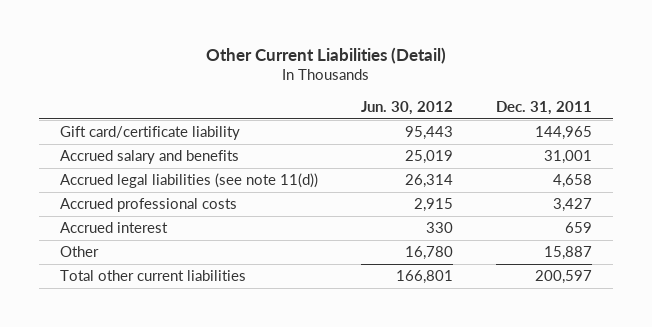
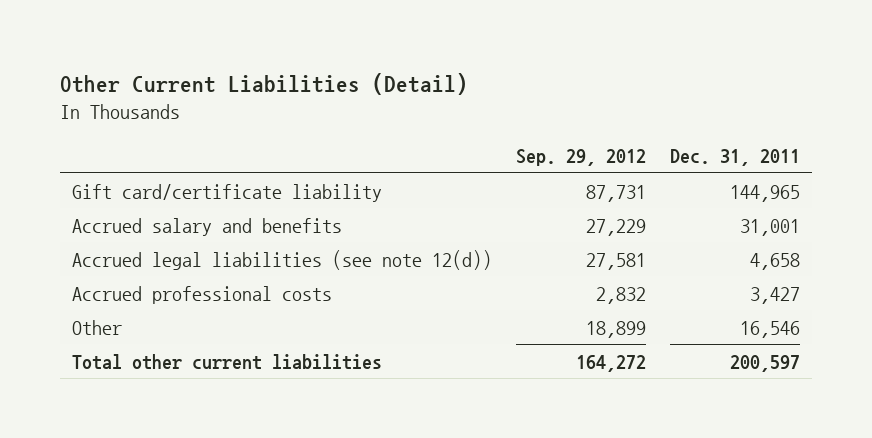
- | Jun. 30, 2012 | Dec. 31, 2011
+ | Sep. 29, 2012 | Dec. 31, 2011
- Accrued legal liabilities (see note 11(d)) | 26,314 | 4,658
+ Accrued legal liabilities (see note 12(d)) | 27,581 | 4,658
- Accrued interest | 330 | 659
- Other | 16,780 | 15,887
+ Other | 18,899 | 16,546

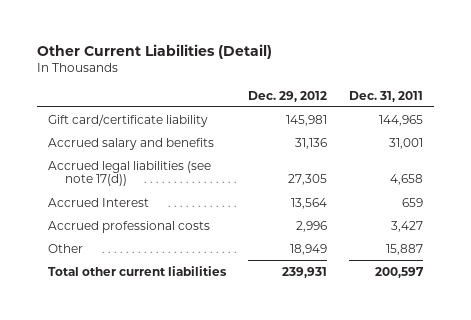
- | Sep. 29, 2012 | Dec. 31, 2011
+ | Dec. 29, 2012 | Dec. 31, 2011
- Accrued legal liabilities (see note 12(d)) | 27,581 | 4,658
+ Accrued legal liabilities (see note 17(d)) | 27,305 | 4,658
+ Accrued Interest | 13,564 | 659
- Other | 18,899 | 16,546
+ Other | 18,949 | 15,887

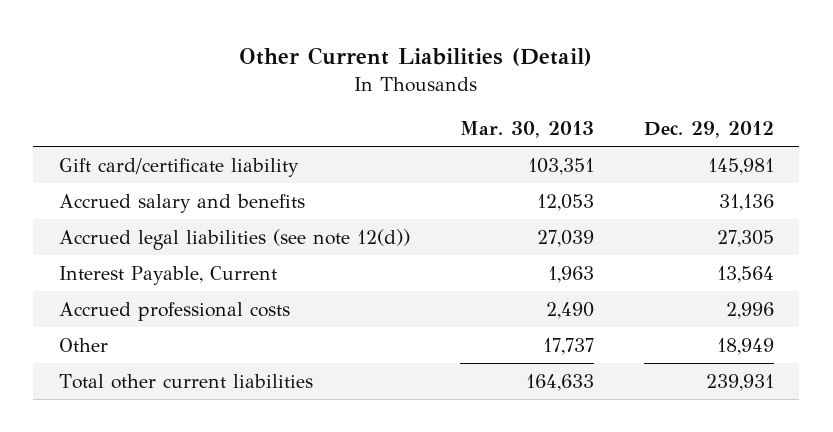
- | Dec. 29, 2012 | Dec. 31, 2011
+ | Mar. 30, 2013 | Dec. 29, 2012
- Accrued legal liabilities (see note 17(d)) | 27,305 | 4,658
- Accrued Interest | 13,564 | 659
+ Accrued legal liabilities (see note 12(d)) | 27,039 | 27,305
+ Interest Payable, Current | 1,963 | 13,564

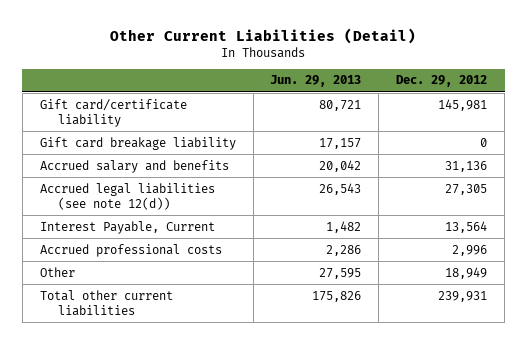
- | Mar. 30, 2013 | Dec. 29, 2012
+ | Jun. 29, 2013 | Dec. 29, 2012
+ Gift card breakage liability | 17,157 | 0

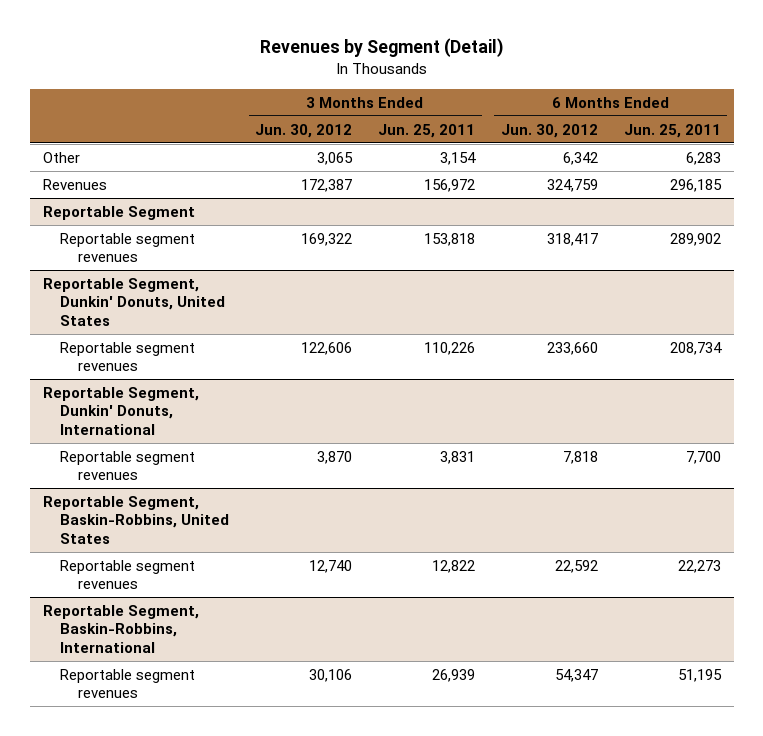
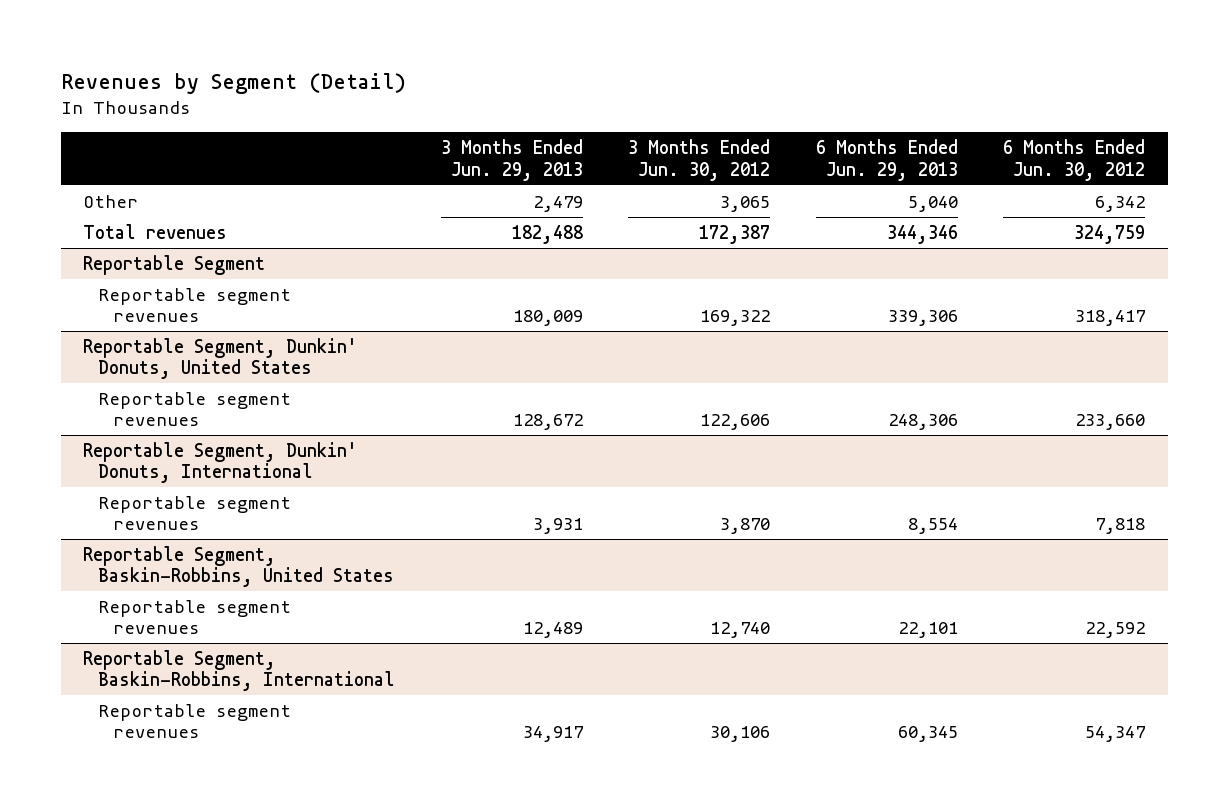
- | 3 Months Ended Jun. 30, 2012 | 3 Months Ended Jun. 25, 2011 | 6 Months Ended Jun. 30, 2012 | 6 Months Ended Jun. 25, 2011
+ | 3 Months Ended Jun. 29, 2013 | 3 Months Ended Jun. 30, 2012 | 6 Months Ended Jun. 29, 2013 | 6 Months Ended Jun. 30, 2012
- Revenues | 172,387 | 156,972 | 324,759 | 296,185
+ Total revenues | 182,488 | 172,387 | 344,346 | 324,759

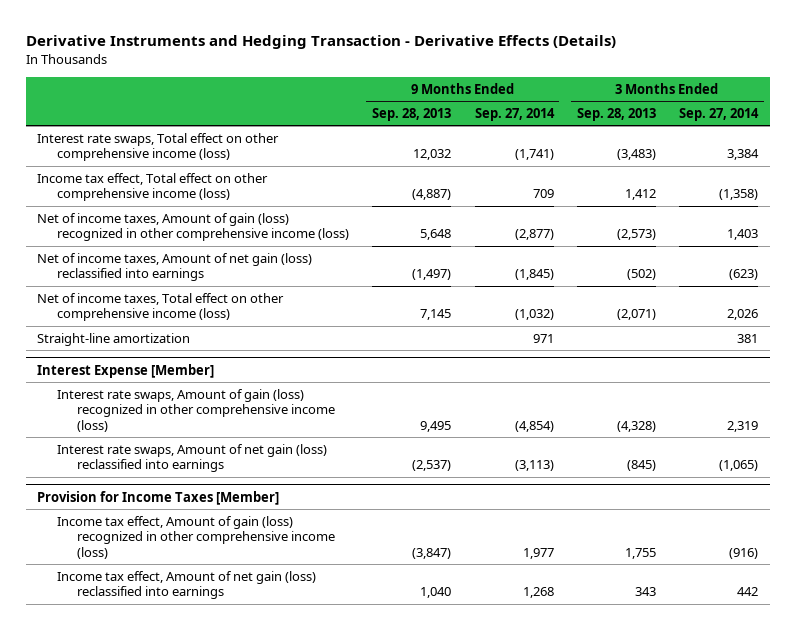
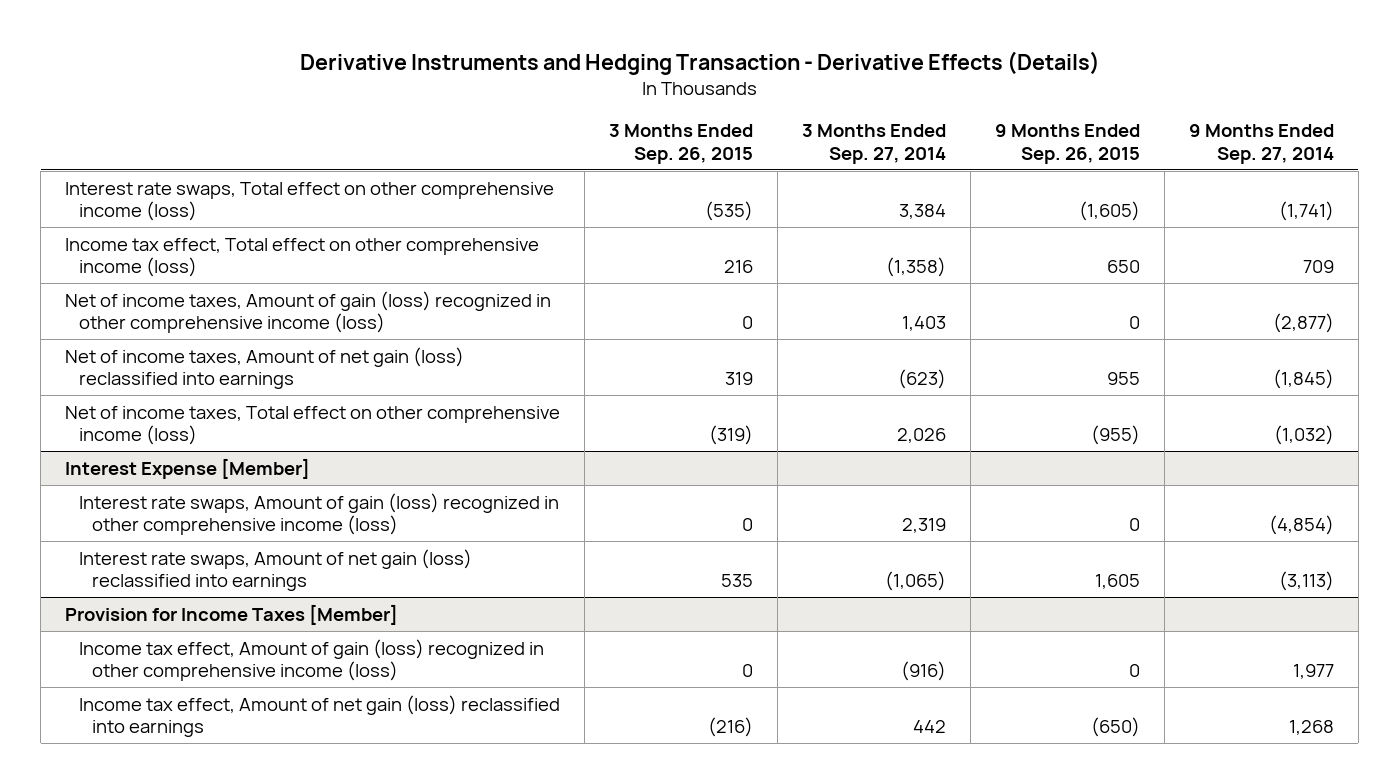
- | 9 Months Ended Sep. 28, 2013 | 9 Months Ended Sep. 27, 2014 | 3 Months Ended Sep. 28, 2013 | 3 Months Ended Sep. 27, 2014
+ | 3 Months Ended Sep. 26, 2015 | 3 Months Ended Sep. 27, 2014 | 9 Months Ended Sep. 26, 2015 | 9 Months Ended Sep. 27, 2014
- Straight-line amortization | | 971 | | 381

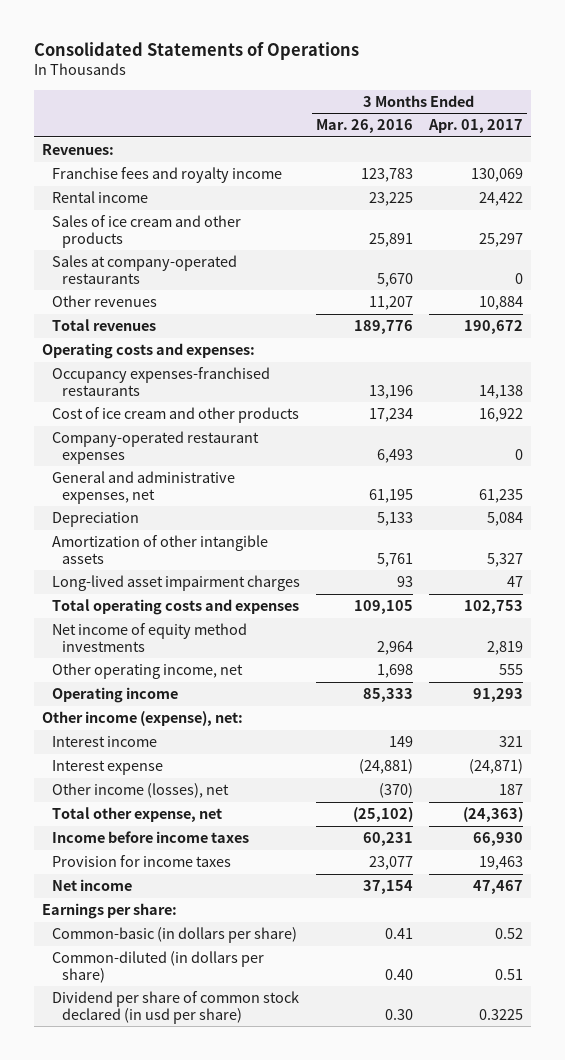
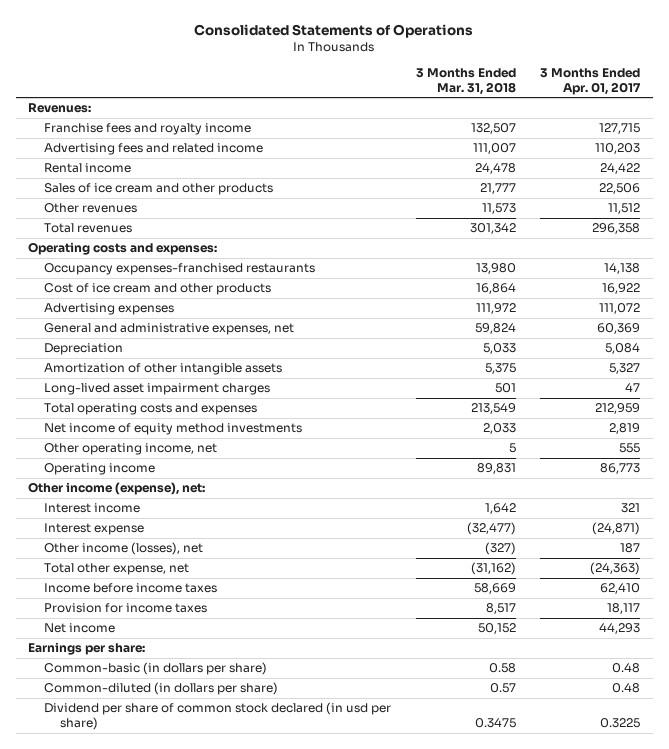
- | 3 Months Ended Mar. 26, 2016 | 3 Months Ended Apr. 01, 2017
+ | 3 Months Ended Mar. 31, 2018 | 3 Months Ended Apr. 01, 2017
- Franchise fees and royalty income | 123,783 | 130,069
+ Franchise fees and royalty income | 132,507 | 127,715
+ Advertising fees and related income | 111,007 | 110,203
- Sales of ice cream and other products | 25,891 | 25,297
- Sales at company-operated restaurants | 5,670 | 0
- Other revenues | 11,207 | 10,884
- Total revenues | 189,776 | 190,672
+ Sales of ice cream and other products | 21,777 | 22,506
+ Other revenues | 11,573 | 11,512
+ Total revenues | 301,342 | 296,358
- Company-operated restaurant expenses | 6,493 | 0
- General and administrative expenses, net | 61,195 | 61,235
+ Advertising expenses | 111,972 | 111,072
+ General and administrative expenses, net | 59,824 | 60,369
- Total operating costs and expenses | 109,105 | 102,753
+ Total operating costs and expenses | 213,549 | 212,959
- Operating income | 85,333 | 91,293
+ Operating income | 89,831 | 86,773
- Income before income taxes | 60,231 | 66,930
- Provision for income taxes | 23,077 | 19,463
- Net income | 37,154 | 47,467
+ Income before income taxes | 58,669 | 62,410
+ Provision for income taxes | 8,517 | 18,117
+ Net income | 50,152 | 44,293
- Common-basic (in dollars per share) | 0.41 | 0.52
- Common-diluted (in dollars per share) | 0.40 | 0.51
+ Common-basic (in dollars per share) | 0.58 | 0.48
+ Common-diluted (in dollars per share) | 0.57 | 0.48

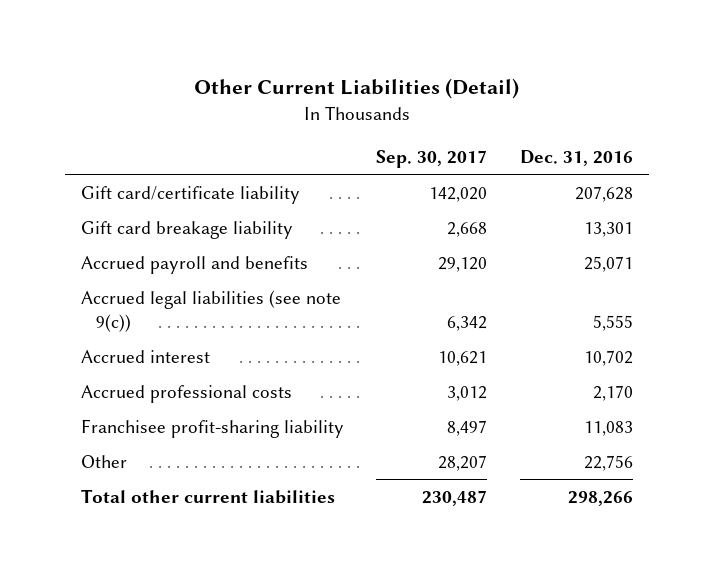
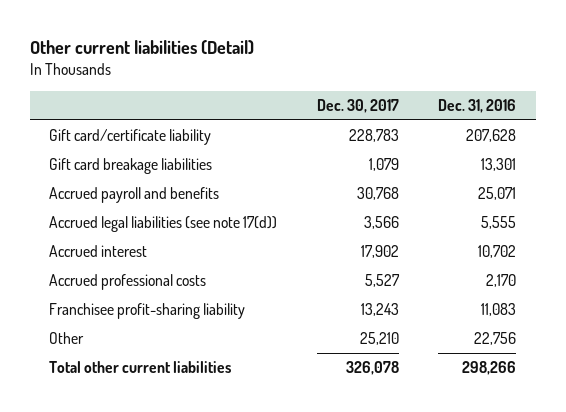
- Other Current Liabilities (Detail)
+ Other current liabilities (Detail)
- | Sep. 30, 2017 | Dec. 31, 2016
+ | Dec. 30, 2017 | Dec. 31, 2016
- Gift card breakage liability | 2,668 | 13,301
+ Gift card breakage liabilities | 1,079 | 13,301
- Accrued legal liabilities (see note 9(c)) | 6,342 | 5,555
+ Accrued legal liabilities (see note 17(d)) | 3,566 | 5,555

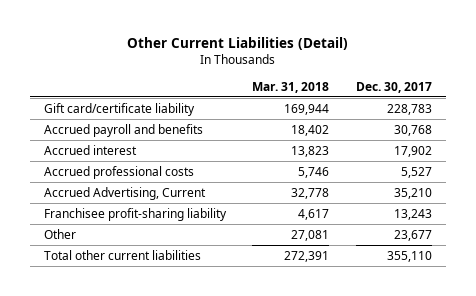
- Other current liabilities (Detail)
+ Other Current Liabilities (Detail)
- | Dec. 30, 2017 | Dec. 31, 2016
+ | Mar. 31, 2018 | Dec. 30, 2017
- Gift card breakage liabilities | 1,079 | 13,301
- Accrued legal liabilities (see note 17(d)) | 3,566 | 5,555
+ Accrued Advertising, Current | 32,778 | 35,210
- Other | 25,210 | 22,756
- Total other current liabilities | 326,078 | 298,266
+ Other | 27,081 | 23,677
+ Total other current liabilities | 272,391 | 355,110

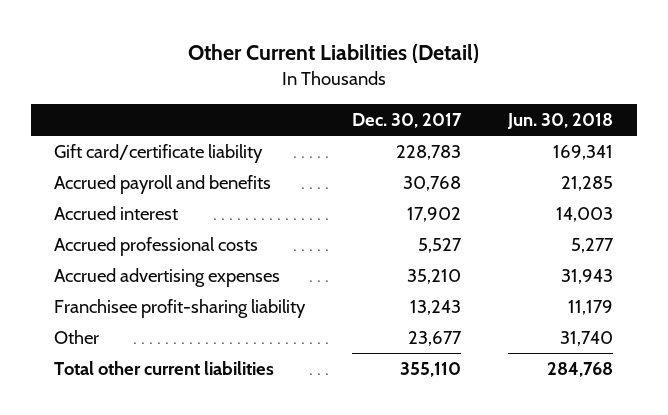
- | Mar. 31, 2018 | Dec. 30, 2017
+ | Dec. 30, 2017 | Jun. 30, 2018
- Accrued Advertising, Current | 32,778 | 35,210
+ Accrued advertising expenses | 35,210 | 31,943

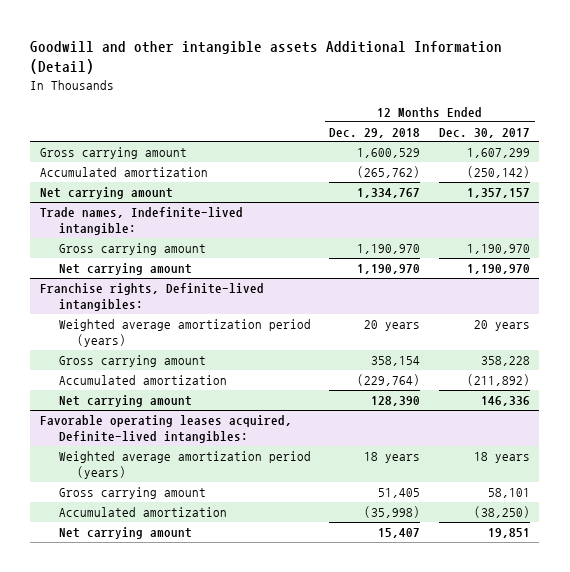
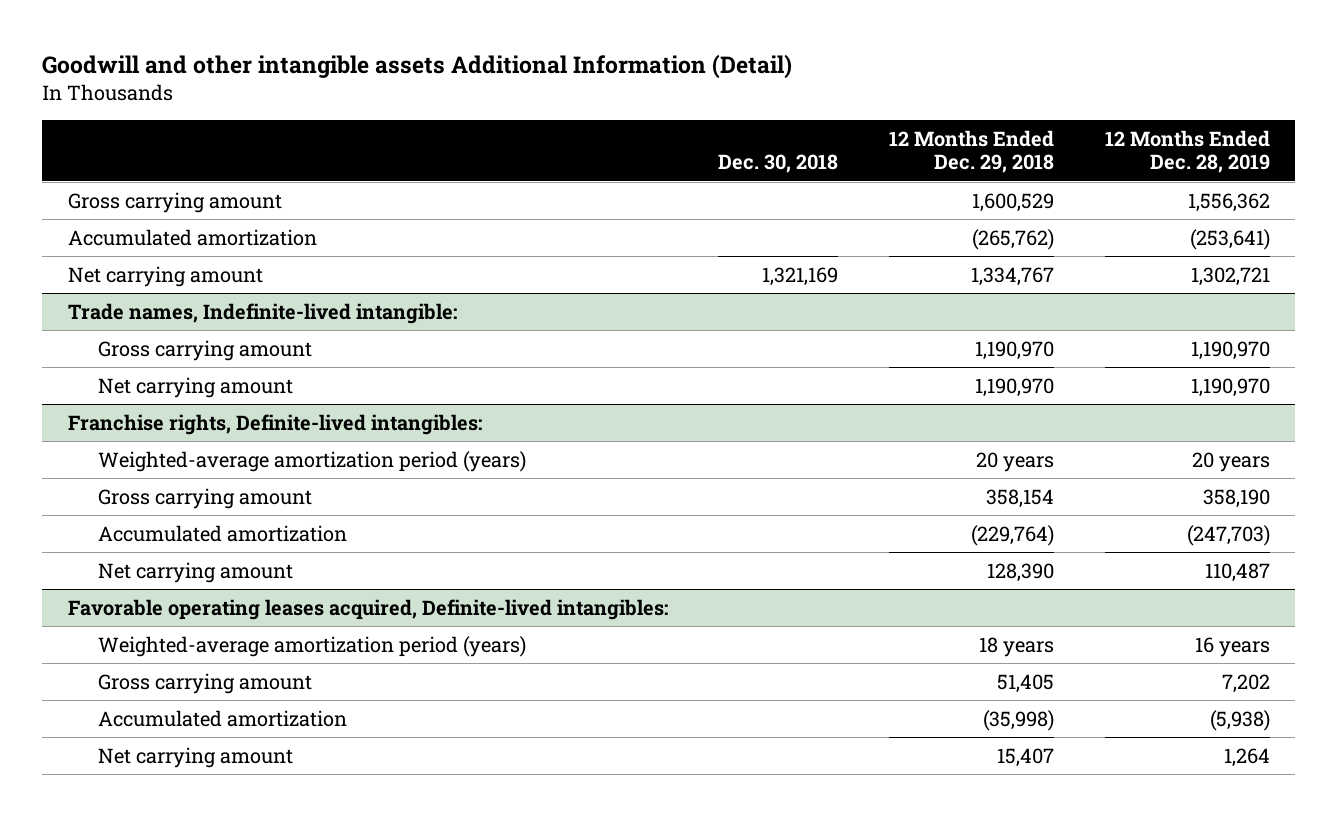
- | 12 Months Ended Dec. 29, 2018 | 12 Months Ended Dec. 30, 2017
+ | Dec. 30, 2018 | 12 Months Ended Dec. 29, 2018 | 12 Months Ended Dec. 28, 2019
@ Franchise rights, Definite-lived intangibles:
- Weighted average amortization period (years) | 20 years | 20 years
+ Weighted-average amortization period (years) | | 20 years | 20 years
@ Favorable operating leases acquired, Definite-lived intangibles:
- Weighted average amortization period (years) | 18 years | 18 years
+ Weighted-average amortization period (years) | | 18 years | 16 years

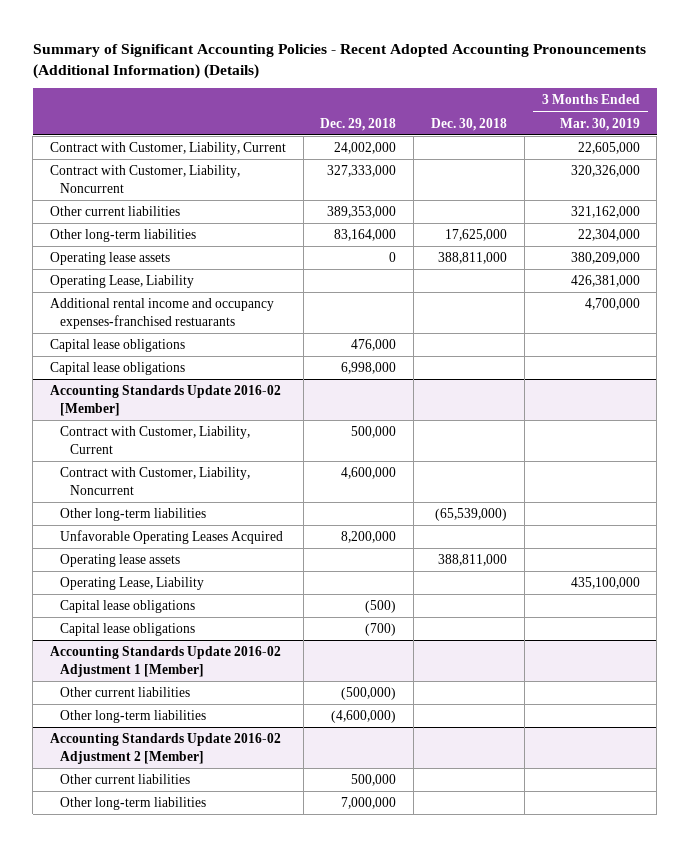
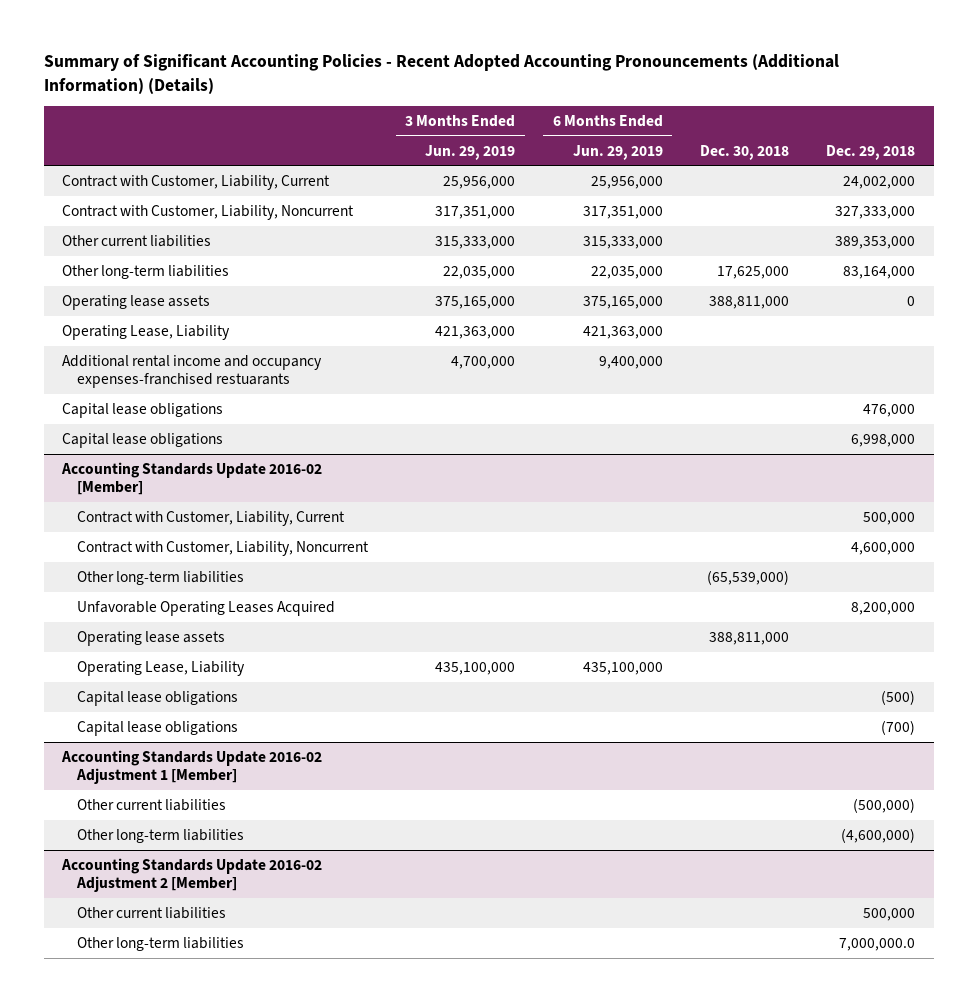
- | Dec. 29, 2018 | Dec. 30, 2018 | 3 Months Ended Mar. 30, 2019
+ | 3 Months Ended Jun. 29, 2019 | 6 Months Ended Jun. 29, 2019 | Dec. 30, 2018 | Dec. 29, 2018
@ Accounting Standards Update 2016-02 Adjustment 2 [Member]
- Other long-term liabilities | 7,000,000 | |
+ Other long-term liabilities | | | | 7,000,000.0

